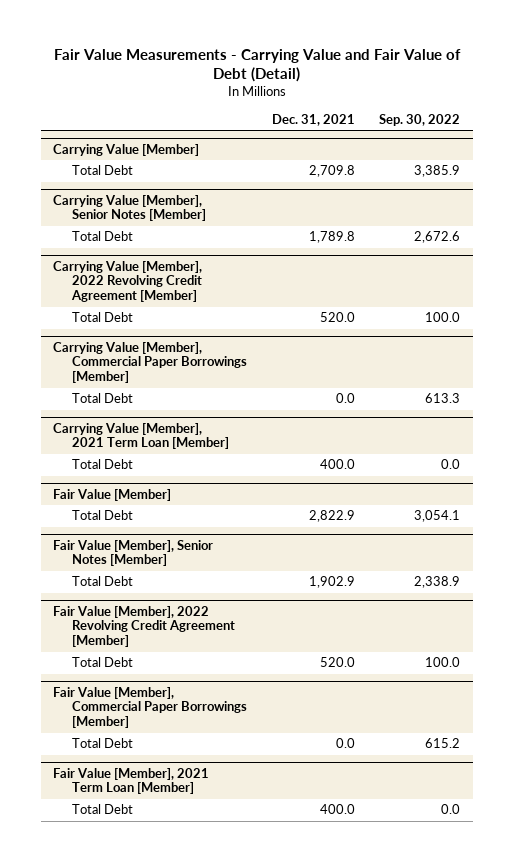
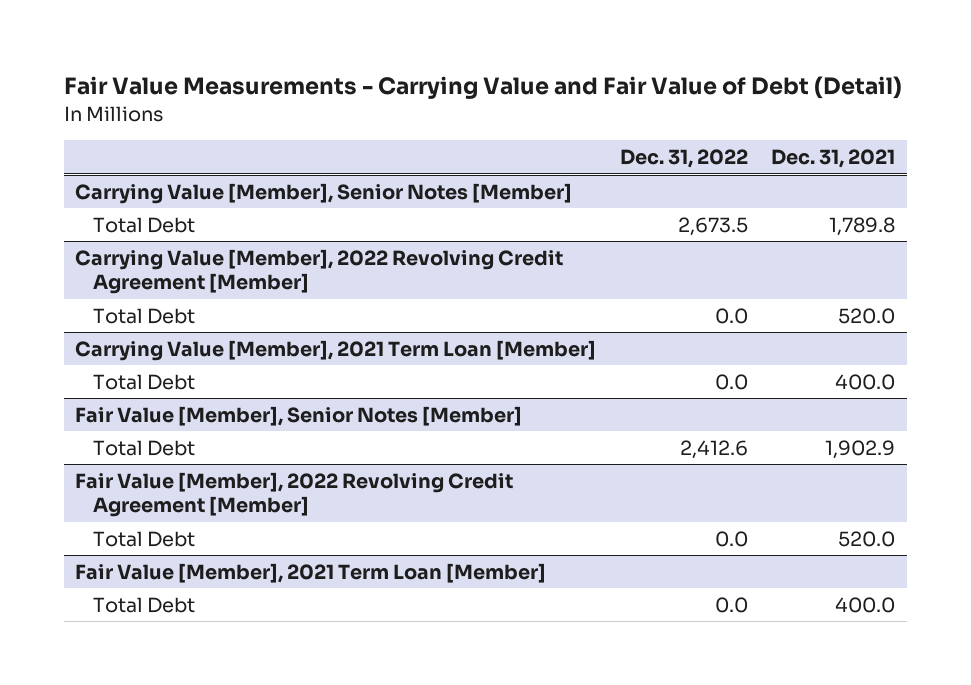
- | Dec. 31, 2021 | Sep. 30, 2022
+ | Dec. 31, 2022 | Dec. 31, 2021
- Carrying Value [Member]
- Total Debt | 2,709.8 | 3,385.9
- Carrying Value [Member], Commercial Paper Borrowings [Member]
- Total Debt | 0.0 | 613.3
- Fair Value [Member]
- Total Debt | 2,822.9 | 3,054.1
- Fair Value [Member], Commercial Paper Borrowings [Member]
- Total Debt | 0.0 | 615.2

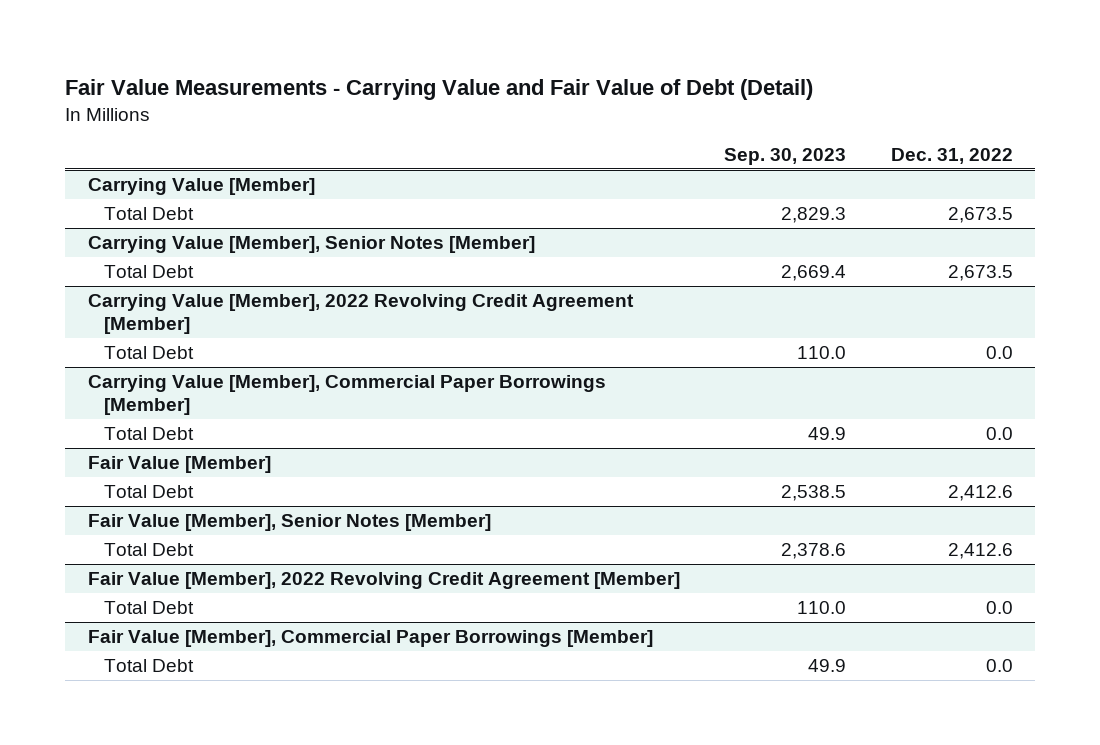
- | Dec. 31, 2022 | Dec. 31, 2021
+ | Sep. 30, 2023 | Dec. 31, 2022
+ Carrying Value [Member]
+ Total Debt | 2,829.3 | 2,673.5
- Carrying Value [Member], 2021 Term Loan [Member]
+ Carrying Value [Member], Commercial Paper Borrowings [Member]
+ Fair Value [Member]
+ Total Debt | 2,538.5 | 2,412.6
- Fair Value [Member], 2021 Term Loan [Member]
+ Fair Value [Member], Commercial Paper Borrowings [Member]

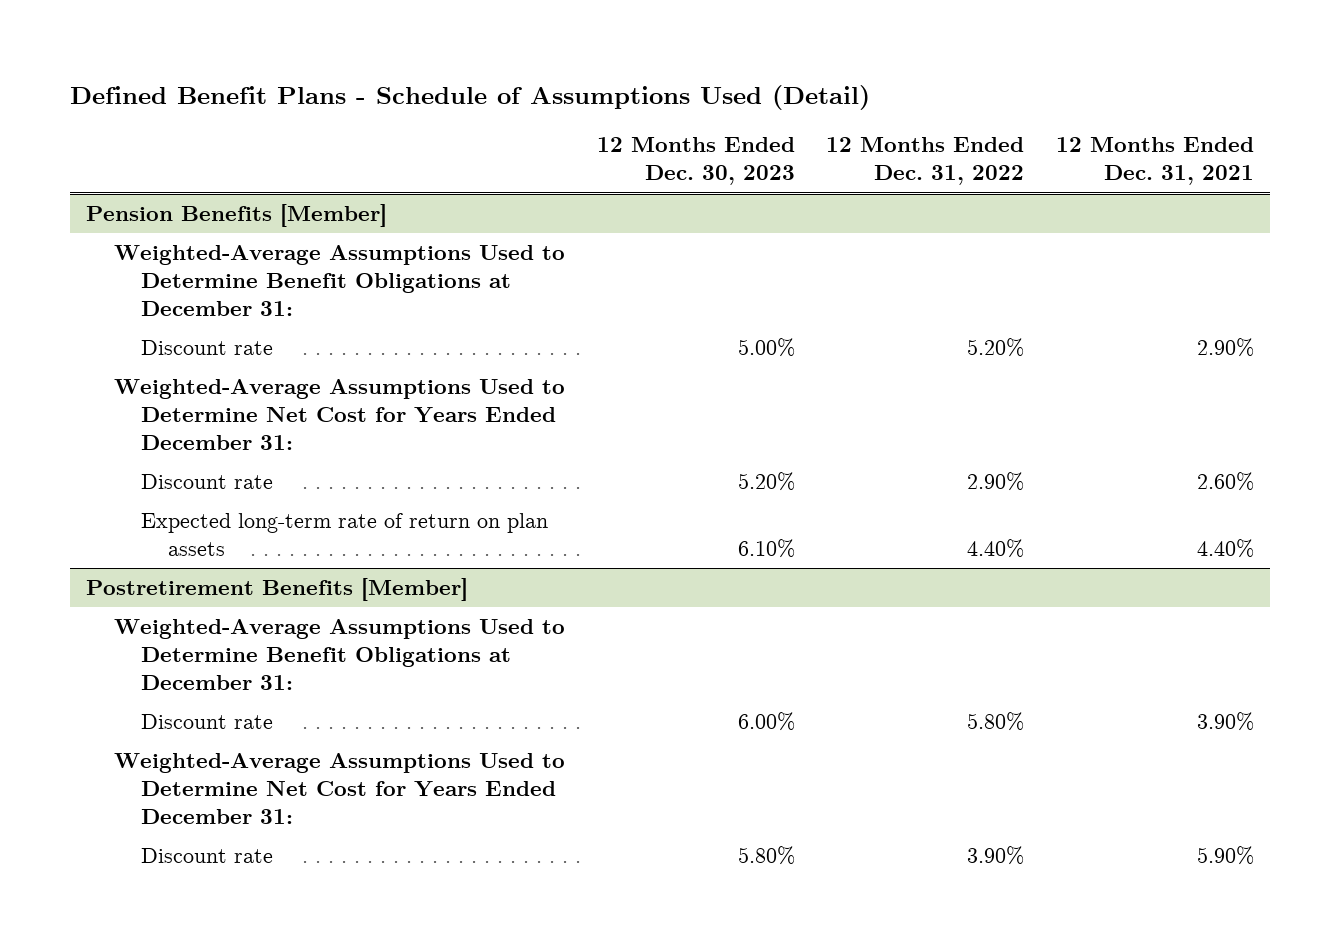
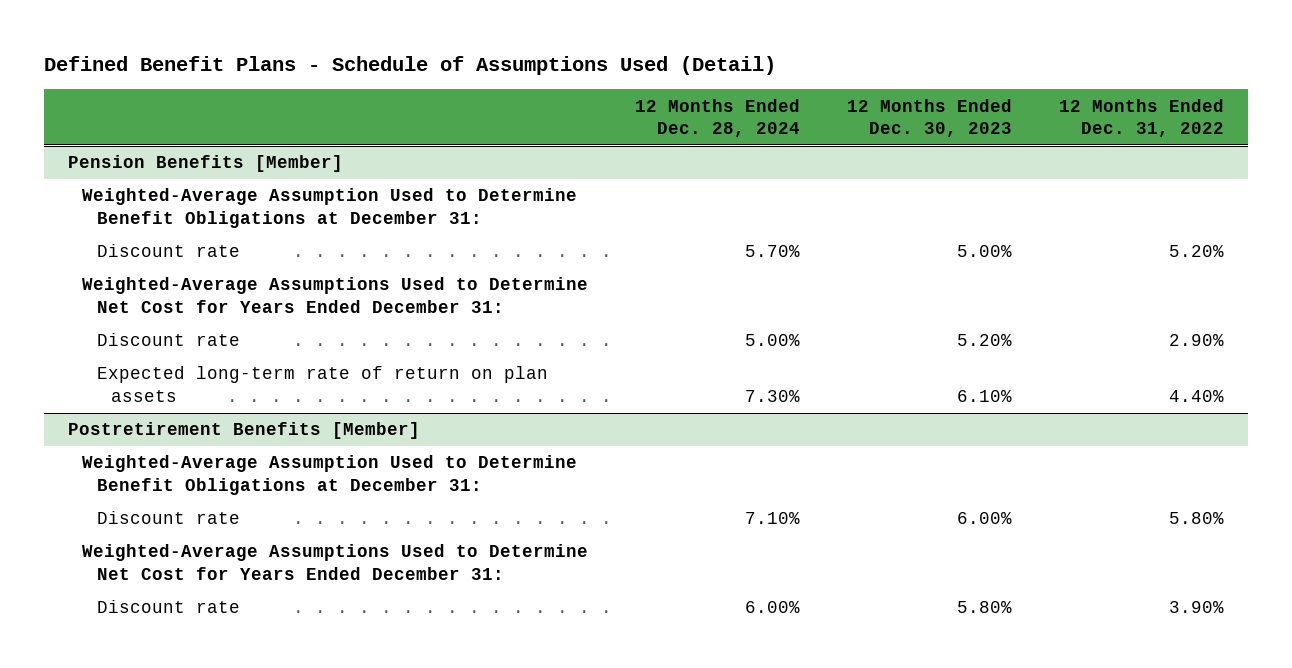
- | 12 Months Ended Dec. 30, 2023 | 12 Months Ended Dec. 31, 2022 | 12 Months Ended Dec. 31, 2021
+ | 12 Months Ended Dec. 28, 2024 | 12 Months Ended Dec. 30, 2023 | 12 Months Ended Dec. 31, 2022
@ Pension Benefits [Member]
- Weighted-Average Assumptions Used to Determine Benefit Obligations at December 31:
+ Weighted-Average Assumption Used to Determine Benefit Obligations at December 31:
@ Postretirement Benefits [Member]
- Weighted-Average Assumptions Used to Determine Benefit Obligations at December 31:
+ Weighted-Average Assumption Used to Determine Benefit Obligations at December 31:

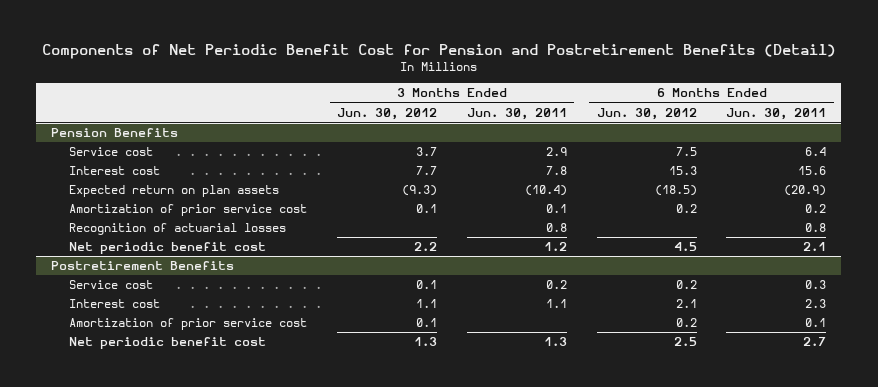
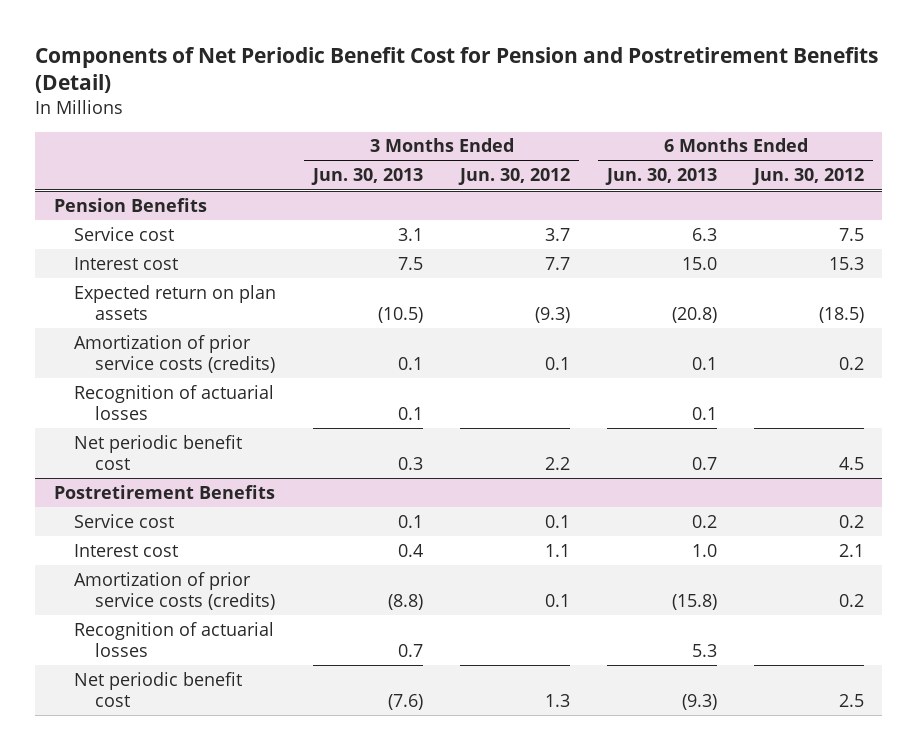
- | 3 Months Ended Jun. 30, 2012 | 3 Months Ended Jun. 30, 2011 | 6 Months Ended Jun. 30, 2012 | 6 Months Ended Jun. 30, 2011
+ | 3 Months Ended Jun. 30, 2013 | 3 Months Ended Jun. 30, 2012 | 6 Months Ended Jun. 30, 2013 | 6 Months Ended Jun. 30, 2012
@ Pension Benefits
- Amortization of prior service cost | 0.1 | 0.1 | 0.2 | 0.2
+ Amortization of prior service costs (credits) | 0.1 | 0.1 | 0.1 | 0.2
@ Postretirement Benefits
- Amortization of prior service cost | 0.1 | | 0.2 | 0.1
+ Amortization of prior service costs (credits) | (8.8) | 0.1 | (15.8) | 0.2
+ Recognition of actuarial losses | 0.7 | | 5.3 |

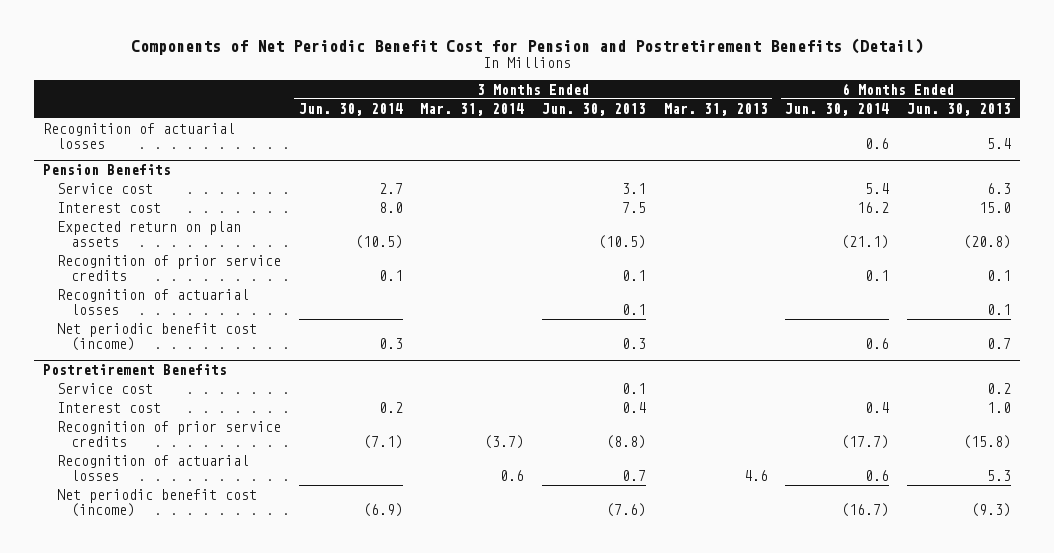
- | 3 Months Ended Jun. 30, 2013 | 3 Months Ended Jun. 30, 2012 | 6 Months Ended Jun. 30, 2013 | 6 Months Ended Jun. 30, 2012
+ | 3 Months Ended Jun. 30, 2014 | 3 Months Ended Mar. 31, 2014 | 3 Months Ended Jun. 30, 2013 | 3 Months Ended Mar. 31, 2013 | 6 Months Ended Jun. 30, 2014 | 6 Months Ended Jun. 30, 2013
+ Recognition of actuarial losses | | | | | 0.6 | 5.4
@ Pension Benefits
- Amortization of prior service costs (credits) | 0.1 | 0.1 | 0.1 | 0.2
+ Recognition of prior service credits | 0.1 | | 0.1 | | 0.1 | 0.1
- Net periodic benefit cost | 0.3 | 2.2 | 0.7 | 4.5
+ Net periodic benefit cost (income) | 0.3 | | 0.3 | | 0.6 | 0.7
@ Postretirement Benefits
- Amortization of prior service costs (credits) | (8.8) | 0.1 | (15.8) | 0.2
+ Recognition of prior service credits | (7.1) | (3.7) | (8.8) | | (17.7) | (15.8)
- Net periodic benefit cost | (7.6) | 1.3 | (9.3) | 2.5
+ Net periodic benefit cost (income) | (6.9) | | (7.6) | | (16.7) | (9.3)

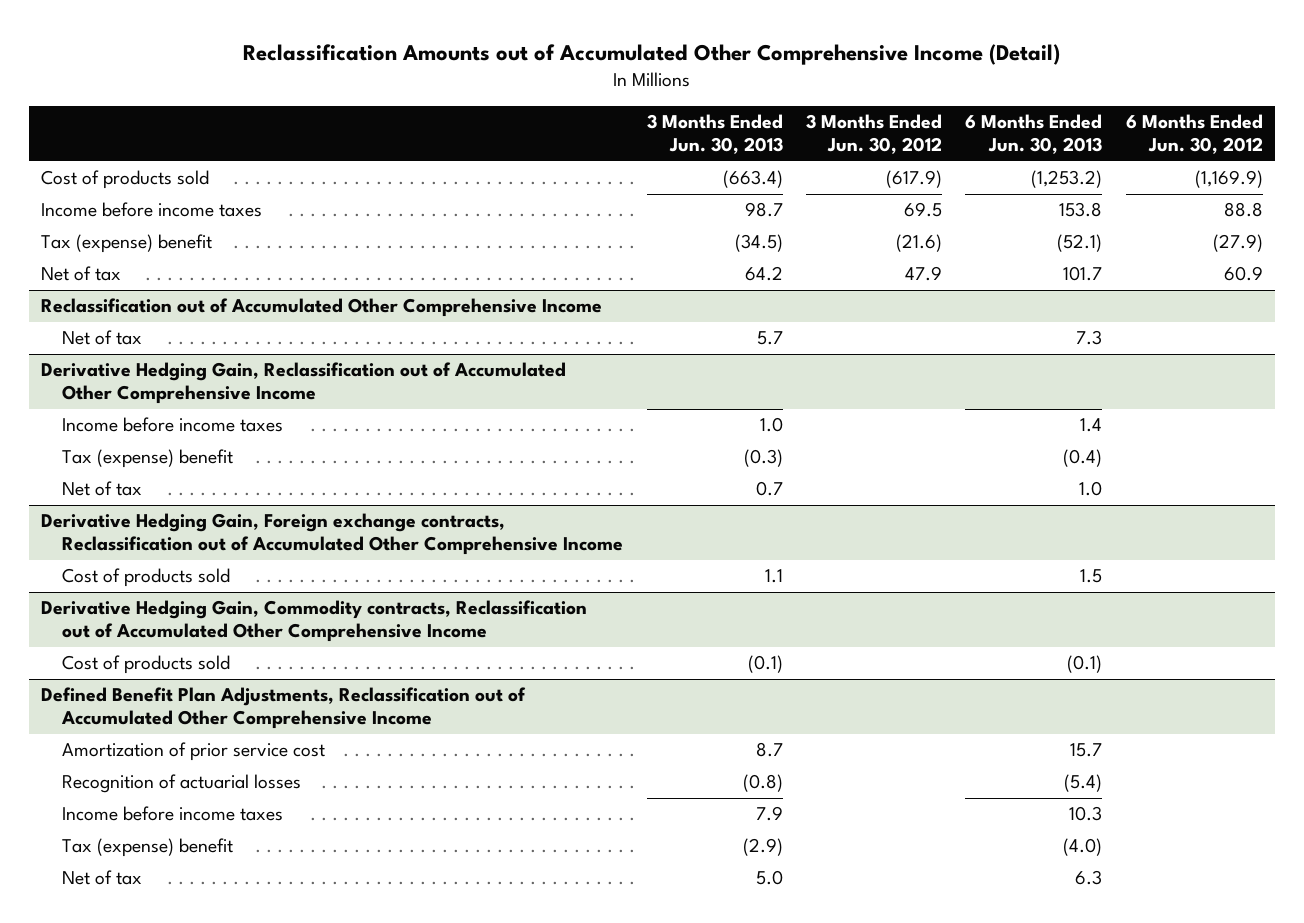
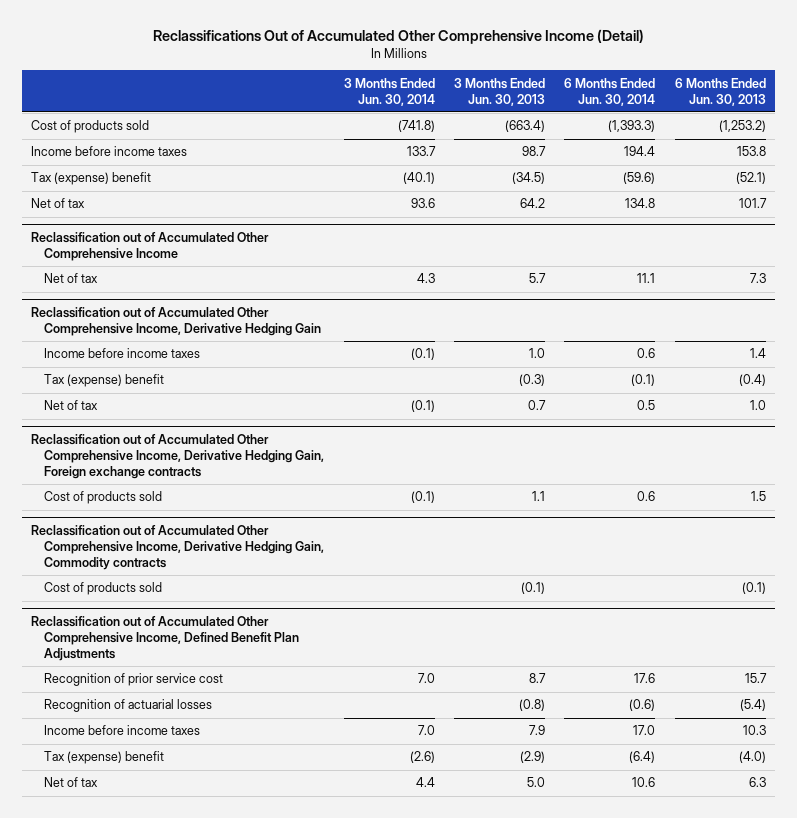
- Reclassification Amounts out of Accumulated Other Comprehensive Income (Detail)
+ Reclassifications Out of Accumulated Other Comprehensive Income (Detail)
- | 3 Months Ended Jun. 30, 2013 | 3 Months Ended Jun. 30, 2012 | 6 Months Ended Jun. 30, 2013 | 6 Months Ended Jun. 30, 2012
+ | 3 Months Ended Jun. 30, 2014 | 3 Months Ended Jun. 30, 2013 | 6 Months Ended Jun. 30, 2014 | 6 Months Ended Jun. 30, 2013
- Derivative Hedging Gain, Reclassification out of Accumulated Other Comprehensive Income
+ Reclassification out of Accumulated Other Comprehensive Income, Derivative Hedging Gain
- Derivative Hedging Gain, Foreign exchange contracts, Reclassification out of Accumulated Other Comprehensive Income
+ Reclassification out of Accumulated Other Comprehensive Income, Derivative Hedging Gain, Foreign exchange contracts
- Derivative Hedging Gain, Commodity contracts, Reclassification out of Accumulated Other Comprehensive Income
+ Reclassification out of Accumulated Other Comprehensive Income, Derivative Hedging Gain, Commodity contracts
- Defined Benefit Plan Adjustments, Reclassification out of Accumulated Other Comprehensive Income
- Amortization of prior service cost | 8.7 | | 15.7 |
+ Reclassification out of Accumulated Other Comprehensive Income, Defined Benefit Plan Adjustments
+ Recognition of prior service cost | 7.0 | 8.7 | 17.6 | 15.7

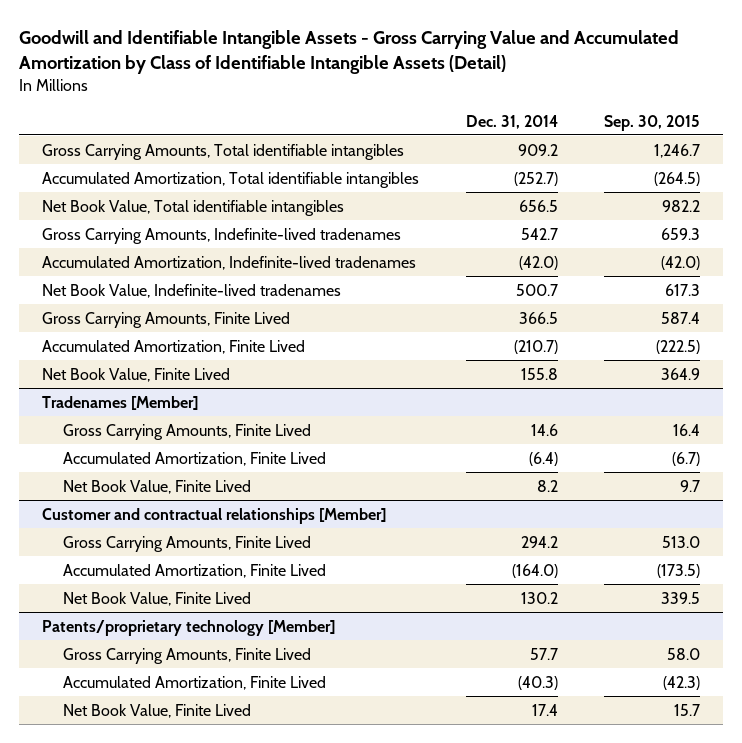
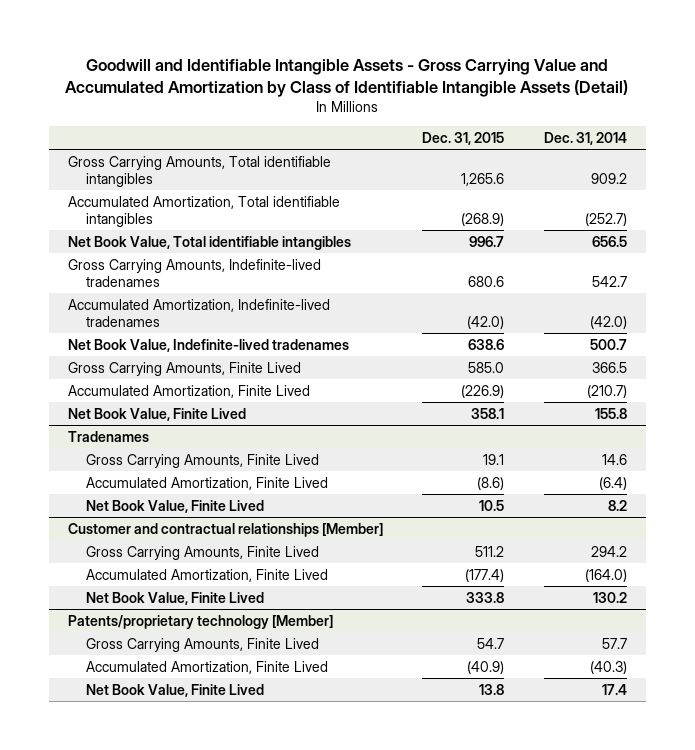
- | Dec. 31, 2014 | Sep. 30, 2015
+ | Dec. 31, 2015 | Dec. 31, 2014
- Tradenames [Member]
+ Tradenames

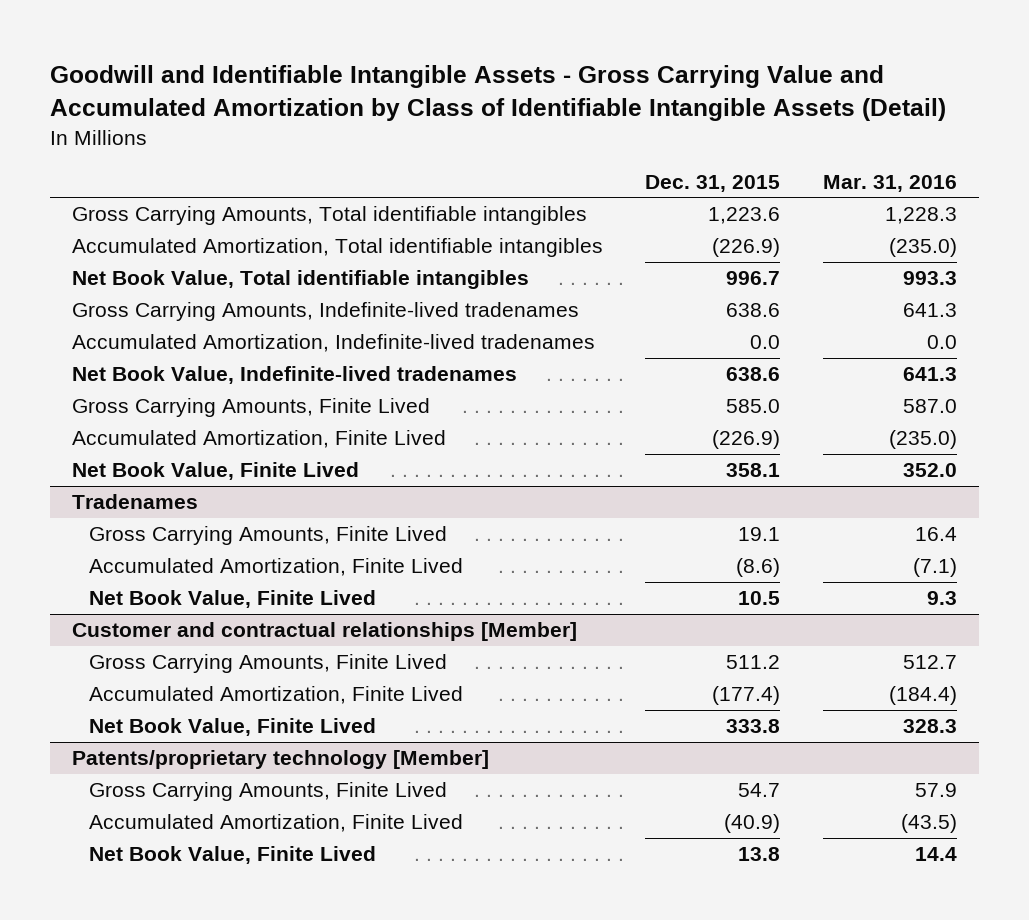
- | Dec. 31, 2015 | Dec. 31, 2014
+ | Dec. 31, 2015 | Mar. 31, 2016
- Gross Carrying Amounts, Total identifiable intangibles | 1,265.6 | 909.2
- Accumulated Amortization, Total identifiable intangibles | (268.9) | (252.7)
+ Gross Carrying Amounts, Total identifiable intangibles | 1,223.6 | 1,228.3
+ Accumulated Amortization, Total identifiable intangibles | (226.9) | (235.0)
- Gross Carrying Amounts, Indefinite-lived tradenames | 680.6 | 542.7
- Accumulated Amortization, Indefinite-lived tradenames | (42.0) | (42.0)
+ Gross Carrying Amounts, Indefinite-lived tradenames | 638.6 | 641.3
+ Accumulated Amortization, Indefinite-lived tradenames | 0.0 | 0.0

